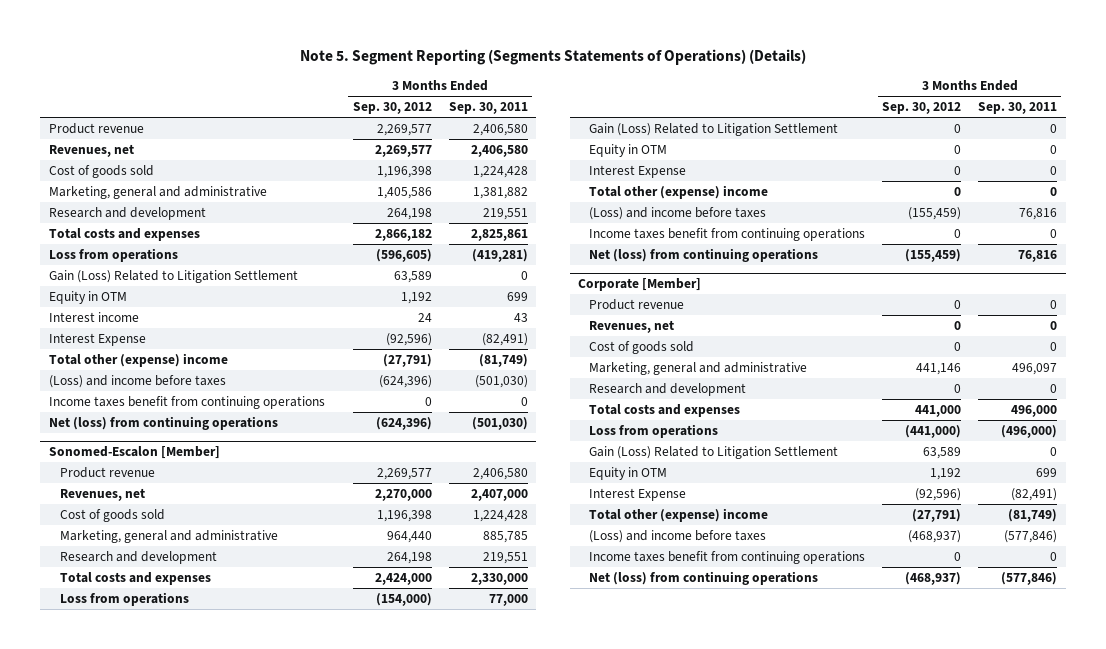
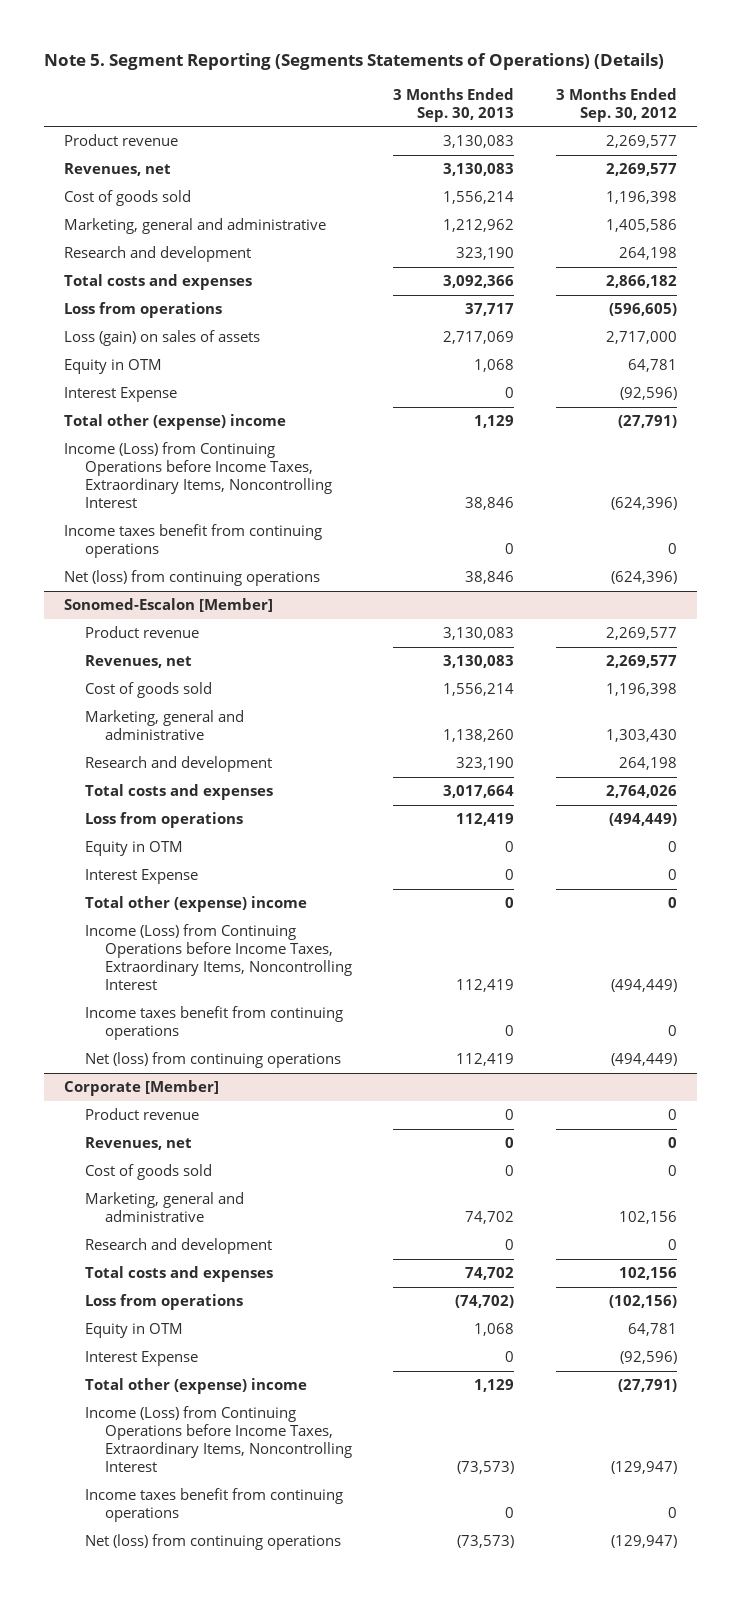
- | 3 Months Ended Sep. 30, 2012 | 3 Months Ended Sep. 30, 2011
+ | 3 Months Ended Sep. 30, 2013 | 3 Months Ended Sep. 30, 2012
- Gain (Loss) Related to Litigation Settlement | 63,589 | 0
- Equity in OTM | 1,192 | 699
- Interest income | 24 | 43
+ Loss (gain) on sales of assets | 2,717,069 | 2,717,000
+ Equity in OTM | 1,068 | 64,781
- (Loss) and income before taxes | (624,396) | (501,030)
+ Income (Loss) from Continuing Operations before Income Taxes, Extraordinary Items, Noncontrolling Interest | 38,846 | (624,396)
@ Sonomed-Escalon [Member]
- Revenues, net | 2,270,000 | 2,407,000
+ Revenues, net | 3,130,083 | 2,269,577
- Marketing, general and administrative | 964,440 | 885,785
+ Marketing, general and administrative | 1,138,260 | 1,303,430
- Total costs and expenses | 2,424,000 | 2,330,000
- Loss from operations | (154,000) | 77,000
- Gain (Loss) Related to Litigation Settlement | 0 | 0
+ Total costs and expenses | 3,017,664 | 2,764,026
+ Loss from operations | 112,419 | (494,449)
- (Loss) and income before taxes | (155,459) | 76,816
+ Income (Loss) from Continuing Operations before Income Taxes, Extraordinary Items, Noncontrolling Interest | 112,419 | (494,449)
- Net (loss) from continuing operations | (155,459) | 76,816
+ Net (loss) from continuing operations | 112,419 | (494,449)
@ Corporate [Member]
- Marketing, general and administrative | 441,146 | 496,097
+ Marketing, general and administrative | 74,702 | 102,156
- Total costs and expenses | 441,000 | 496,000
- Loss from operations | (441,000) | (496,000)
- Gain (Loss) Related to Litigation Settlement | 63,589 | 0
- Equity in OTM | 1,192 | 699
+ Total costs and expenses | 74,702 | 102,156
+ Loss from operations | (74,702) | (102,156)
+ Equity in OTM | 1,068 | 64,781
- (Loss) and income before taxes | (468,937) | (577,846)
+ Income (Loss) from Continuing Operations before Income Taxes, Extraordinary Items, Noncontrolling Interest | (73,573) | (129,947)
- Net (loss) from continuing operations | (468,937) | (577,846)
+ Net (loss) from continuing operations | (73,573) | (129,947)

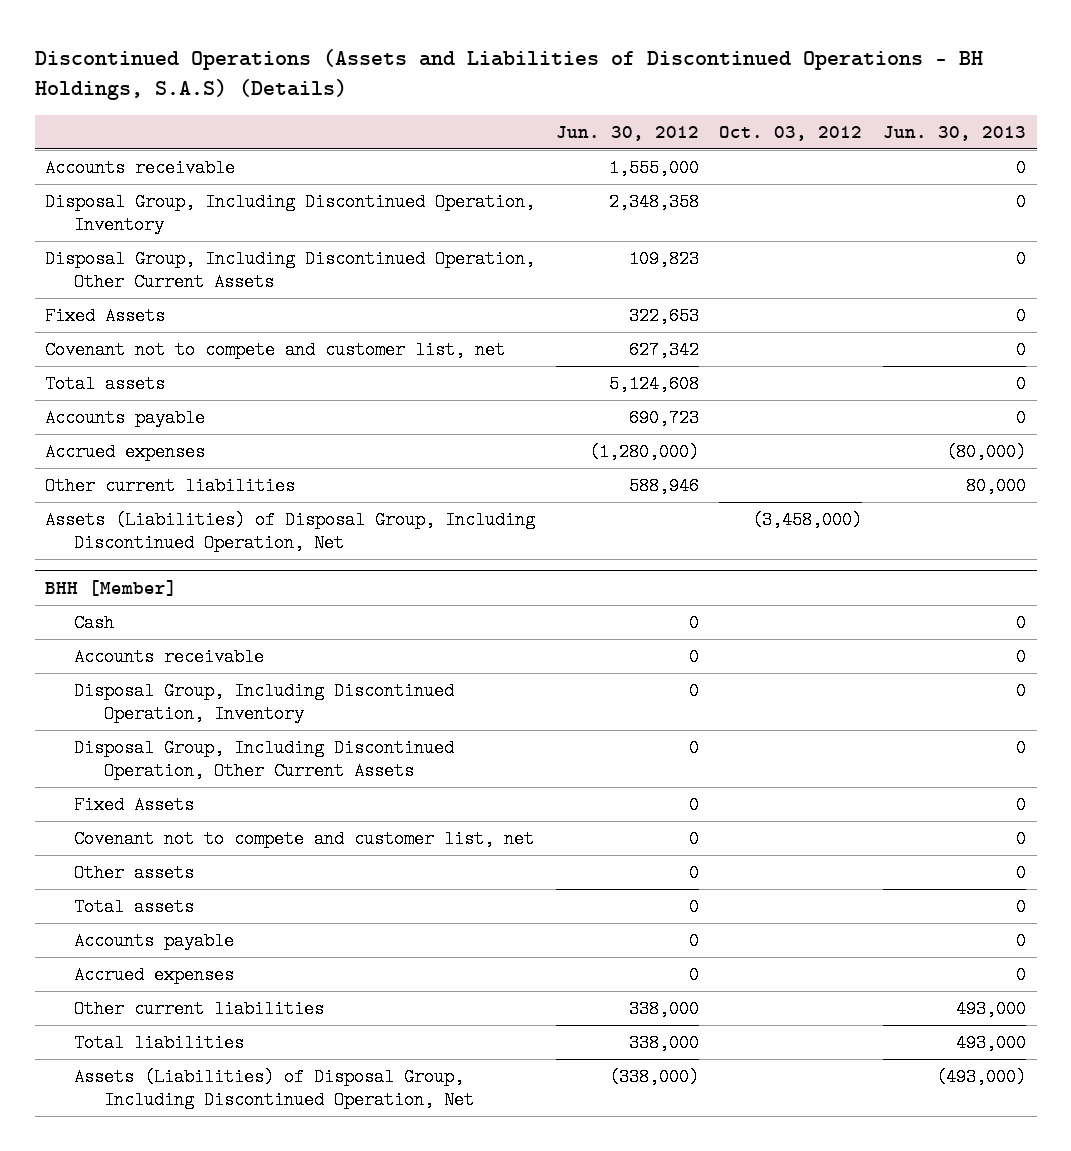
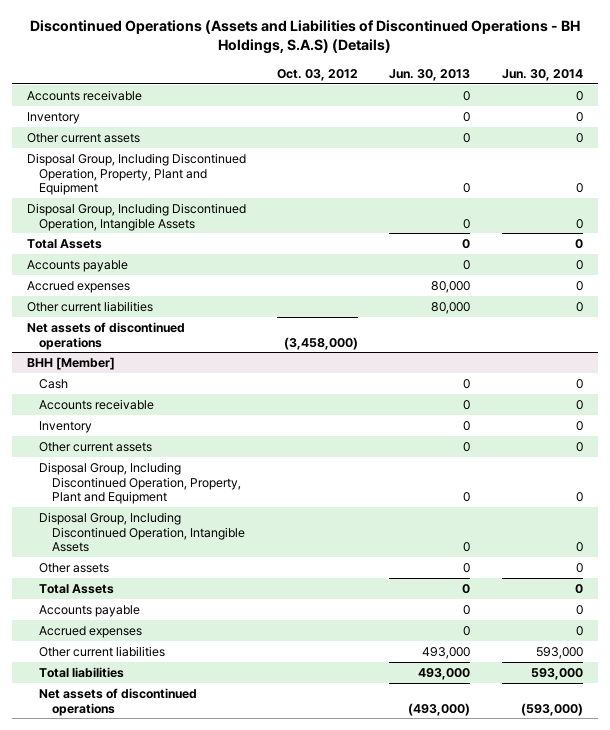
- | Jun. 30, 2012 | Oct. 03, 2012 | Jun. 30, 2013
+ | Oct. 03, 2012 | Jun. 30, 2013 | Jun. 30, 2014
- Disposal Group, Including Discontinued Operation, Inventory | 2,348,358 | | 0
- Disposal Group, Including Discontinued Operation, Other Current Assets | 109,823 | | 0
- Fixed Assets | 322,653 | | 0
- Covenant not to compete and customer list, net | 627,342 | | 0
- Total assets | 5,124,608 | | 0
+ Inventory | | 0 | 0
+ Other current assets | | 0 | 0
+ Disposal Group, Including Discontinued Operation, Property, Plant and Equipment | | 0 | 0
+ Disposal Group, Including Discontinued Operation, Intangible Assets | | 0 | 0
+ Total Assets | | 0 | 0
- Accrued expenses | (1,280,000) | | (80,000)
+ Accrued expenses | | 80,000 | 0
- Assets (Liabilities) of Disposal Group, Including Discontinued Operation, Net | | (3,458,000) |
+ Net assets of discontinued operations | (3,458,000) | |
@ BHH [Member]
- Disposal Group, Including Discontinued Operation, Inventory | 0 | | 0
- Disposal Group, Including Discontinued Operation, Other Current Assets | 0 | | 0
- Fixed Assets | 0 | | 0
- Covenant not to compete and customer list, net | 0 | | 0
+ Inventory | | 0 | 0
+ Other current assets | | 0 | 0
+ Disposal Group, Including Discontinued Operation, Property, Plant and Equipment | | 0 | 0
+ Disposal Group, Including Discontinued Operation, Intangible Assets | | 0 | 0
- Total assets | 0 | | 0
+ Total Assets | | 0 | 0
- Assets (Liabilities) of Disposal Group, Including Discontinued Operation, Net | (338,000) | | (493,000)
+ Net assets of discontinued operations | | (493,000) | (593,000)

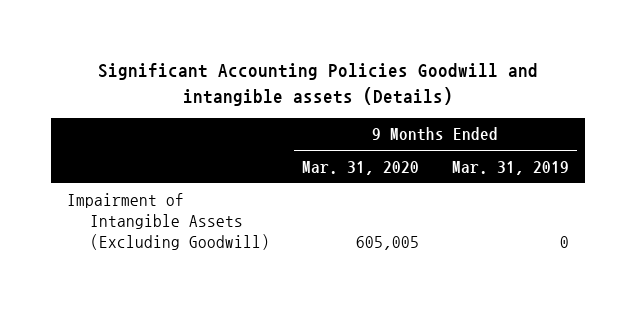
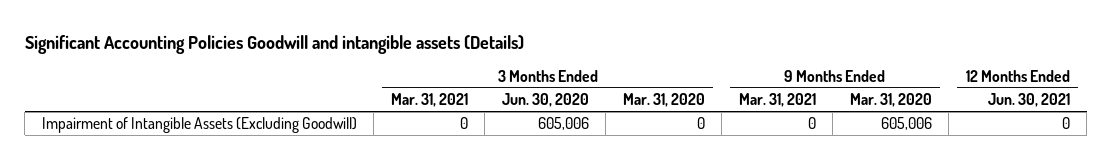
- | 9 Months Ended Mar. 31, 2020 | 9 Months Ended Mar. 31, 2019
+ | 3 Months Ended Mar. 31, 2021 | 3 Months Ended Jun. 30, 2020 | 3 Months Ended Mar. 31, 2020 | 9 Months Ended Mar. 31, 2021 | 9 Months Ended Mar. 31, 2020 | 12 Months Ended Jun. 30, 2021
- Impairment of Intangible Assets (Excluding Goodwill) | 605,005 | 0
+ Impairment of Intangible Assets (Excluding Goodwill) | 0 | 605,006 | 0 | 0 | 605,006 | 0

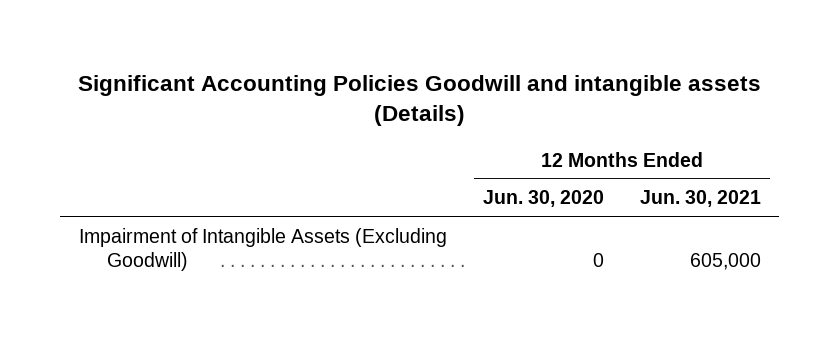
- | 3 Months Ended Mar. 31, 2021 | 3 Months Ended Jun. 30, 2020 | 3 Months Ended Mar. 31, 2020 | 9 Months Ended Mar. 31, 2021 | 9 Months Ended Mar. 31, 2020 | 12 Months Ended Jun. 30, 2021
+ | 12 Months Ended Jun. 30, 2020 | 12 Months Ended Jun. 30, 2021
- Impairment of Intangible Assets (Excluding Goodwill) | 0 | 605,006 | 0 | 0 | 605,006 | 0
+ Impairment of Intangible Assets (Excluding Goodwill) | 0 | 605,000

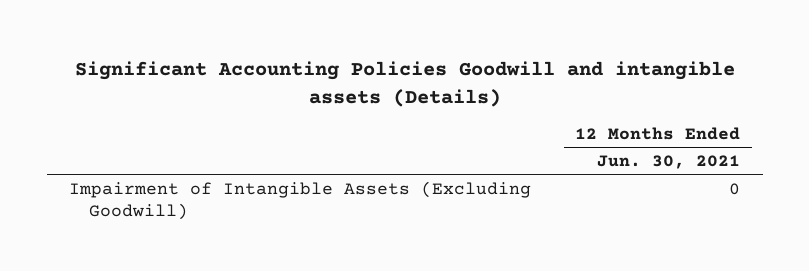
- | 12 Months Ended Jun. 30, 2020 | 12 Months Ended Jun. 30, 2021
+ | 12 Months Ended Jun. 30, 2021
- Impairment of Intangible Assets (Excluding Goodwill) | 0 | 605,000
+ Impairment of Intangible Assets (Excluding Goodwill) | 0

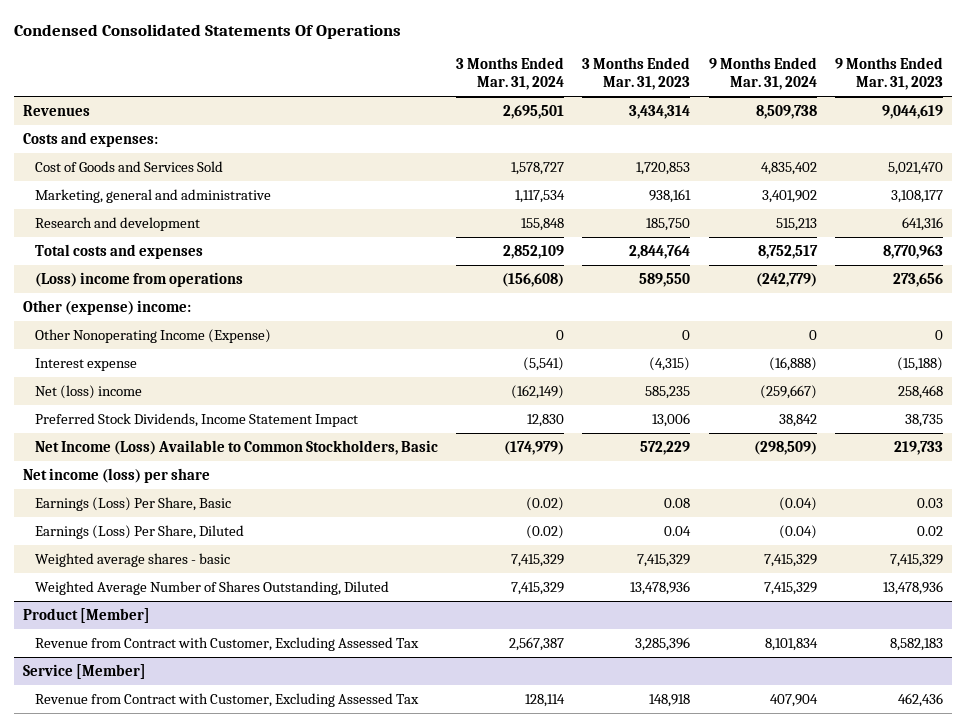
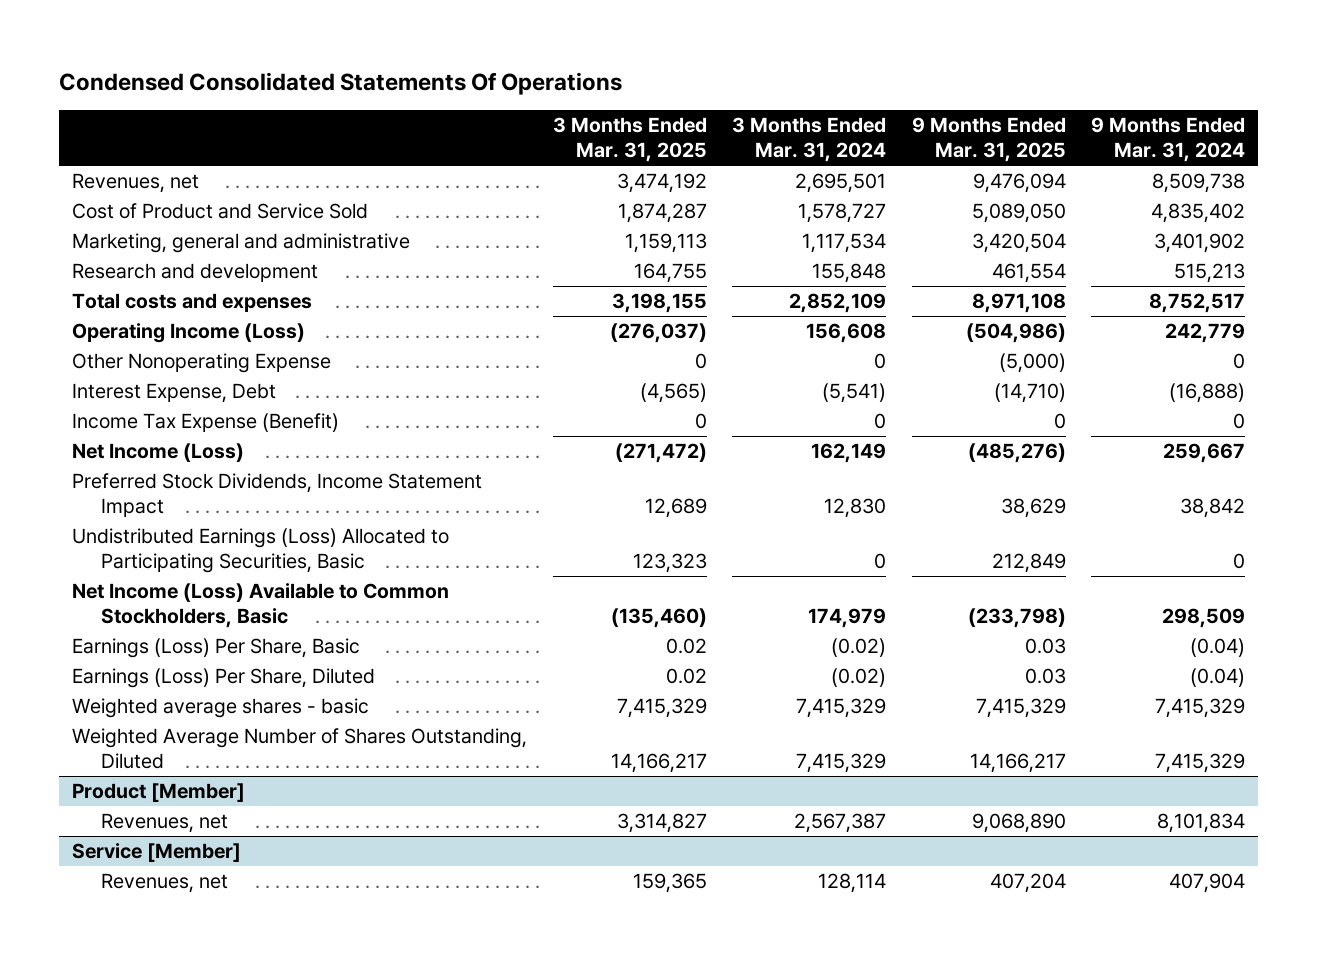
- | 3 Months Ended Mar. 31, 2024 | 3 Months Ended Mar. 31, 2023 | 9 Months Ended Mar. 31, 2024 | 9 Months Ended Mar. 31, 2023
+ | 3 Months Ended Mar. 31, 2025 | 3 Months Ended Mar. 31, 2024 | 9 Months Ended Mar. 31, 2025 | 9 Months Ended Mar. 31, 2024
- Revenues | 2,695,501 | 3,434,314 | 8,509,738 | 9,044,619
- Costs and expenses:
- Cost of Goods and Services Sold | 1,578,727 | 1,720,853 | 4,835,402 | 5,021,470
+ Revenues, net | 3,474,192 | 2,695,501 | 9,476,094 | 8,509,738
+ Cost of Product and Service Sold | 1,874,287 | 1,578,727 | 5,089,050 | 4,835,402
- (Loss) income from operations | (156,608) | 589,550 | (242,779) | 273,656
- Other (expense) income:
- Other Nonoperating Income (Expense) | 0 | 0 | 0 | 0
- Interest expense | (5,541) | (4,315) | (16,888) | (15,188)
- Net (loss) income | (162,149) | 585,235 | (259,667) | 258,468
+ Operating Income (Loss) | (276,037) | 156,608 | (504,986) | 242,779
+ Other Nonoperating Expense | 0 | 0 | (5,000) | 0
+ Interest Expense, Debt | (4,565) | (5,541) | (14,710) | (16,888)
+ Income Tax Expense (Benefit) | 0 | 0 | 0 | 0
+ Net Income (Loss) | (271,472) | 162,149 | (485,276) | 259,667
- Net Income (Loss) Available to Common Stockholders, Basic | (174,979) | 572,229 | (298,509) | 219,733
- Net income (loss) per share
+ Undistributed Earnings (Loss) Allocated to Participating Securities, Basic | 123,323 | 0 | 212,849 | 0
+ Net Income (Loss) Available to Common Stockholders, Basic | (135,460) | 174,979 | (233,798) | 298,509
@ Product [Member]
- Revenue from Contract with Customer, Excluding Assessed Tax | 2,567,387 | 3,285,396 | 8,101,834 | 8,582,183
+ Revenues, net | 3,314,827 | 2,567,387 | 9,068,890 | 8,101,834
@ Service [Member]
- Revenue from Contract with Customer, Excluding Assessed Tax | 128,114 | 148,918 | 407,904 | 462,436
+ Revenues, net | 159,365 | 128,114 | 407,204 | 407,904

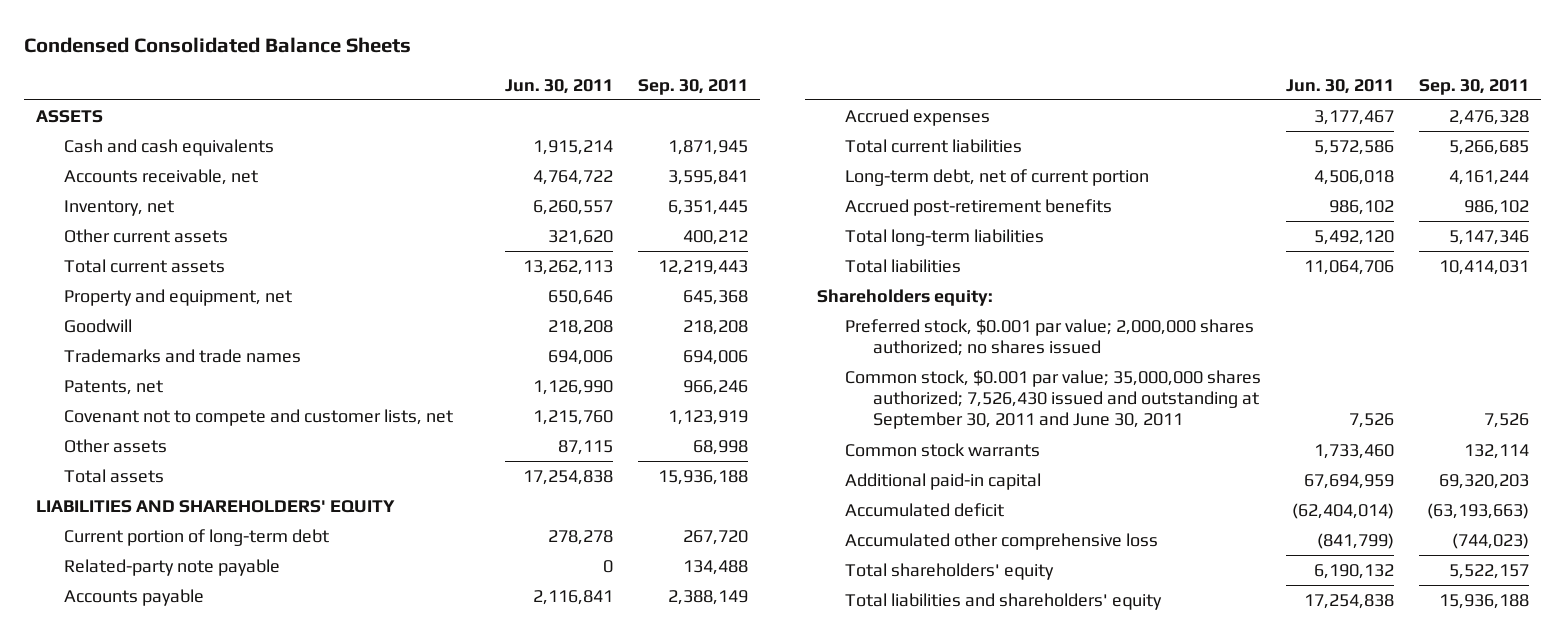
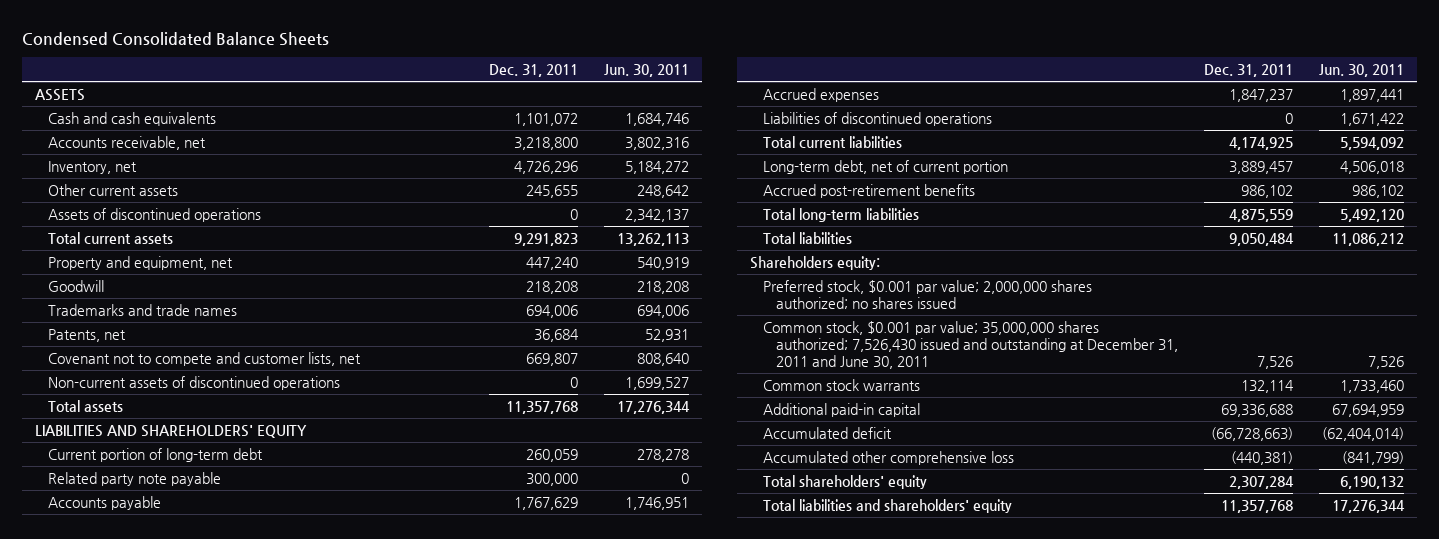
- | Jun. 30, 2011 | Sep. 30, 2011
+ | Dec. 31, 2011 | Jun. 30, 2011
- Cash and cash equivalents | 1,915,214 | 1,871,945
- Accounts receivable, net | 4,764,722 | 3,595,841
- Inventory, net | 6,260,557 | 6,351,445
- Other current assets | 321,620 | 400,212
+ Cash and cash equivalents | 1,101,072 | 1,684,746
+ Accounts receivable, net | 3,218,800 | 3,802,316
+ Inventory, net | 4,726,296 | 5,184,272
+ Other current assets | 245,655 | 248,642
+ Assets of discontinued operations | 0 | 2,342,137
- Property and equipment, net | 650,646 | 645,368
+ Property and equipment, net | 447,240 | 540,919
- Patents, net | 1,126,990 | 966,246
- Covenant not to compete and customer lists, net | 1,215,760 | 1,123,919
- Other assets | 87,115 | 68,998
- Total assets | 17,254,838 | 15,936,188
+ Patents, net | 36,684 | 52,931
+ Covenant not to compete and customer lists, net | 669,807 | 808,640
+ Non-current assets of discontinued operations | 0 | 1,699,527
+ Total assets | 11,357,768 | 17,276,344
- Related-party note payable | 0 | 134,488
- Accounts payable | 2,116,841 | 2,388,149
- Accrued expenses | 3,177,467 | 2,476,328
- Total current liabilities | 5,572,586 | 5,266,685
+ Related party note payable | 300,000 | 0
+ Accounts payable | 1,767,629 | 1,746,951
+ Accrued expenses | 1,847,237 | 1,897,441
+ Liabilities of discontinued operations | 0 | 1,671,422
+ Total current liabilities | 4,174,925 | 5,594,092
- Total liabilities | 11,064,706 | 10,414,031
+ Total liabilities | 9,050,484 | 11,086,212
- Common stock, $0.001 par value; 35,000,000 shares authorized; 7,526,430 issued and outstanding at September 30, 2011 and June 30, 2011 | 7,526 | 7,526
+ Common stock, $0.001 par value; 35,000,000 shares authorized; 7,526,430 issued and outstanding at December 31, 2011 and June 30, 2011 | 7,526 | 7,526
- Total liabilities and shareholders' equity | 17,254,838 | 15,936,188
+ Total liabilities and shareholders' equity | 11,357,768 | 17,276,344

